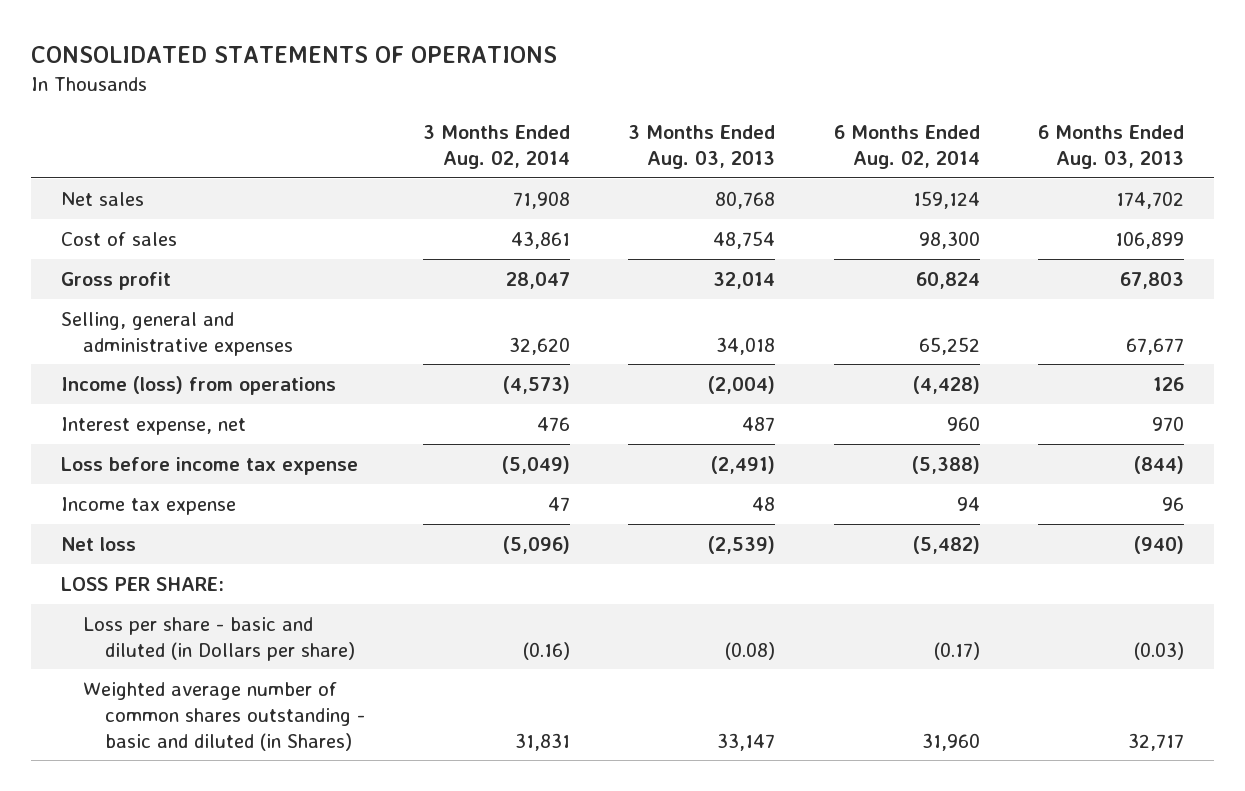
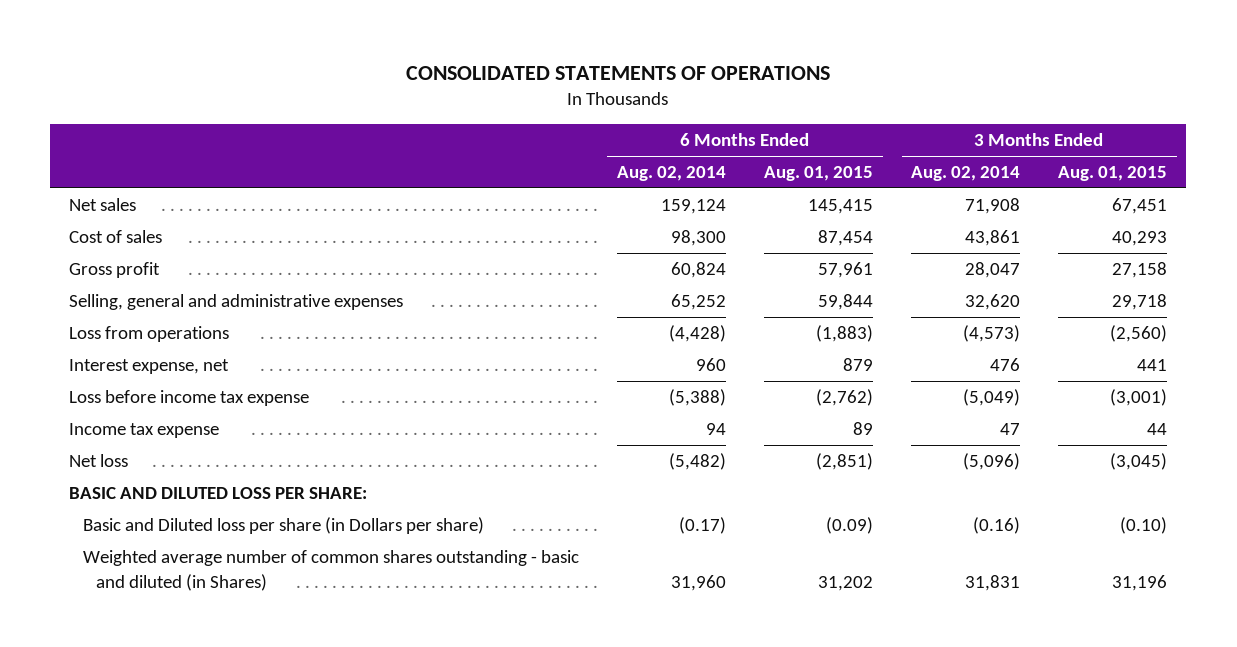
- | 3 Months Ended Aug. 02, 2014 | 3 Months Ended Aug. 03, 2013 | 6 Months Ended Aug. 02, 2014 | 6 Months Ended Aug. 03, 2013
+ | 6 Months Ended Aug. 02, 2014 | 6 Months Ended Aug. 01, 2015 | 3 Months Ended Aug. 02, 2014 | 3 Months Ended Aug. 01, 2015
- Income (loss) from operations | (4,573) | (2,004) | (4,428) | 126
+ Loss from operations | (4,428) | (1,883) | (4,573) | (2,560)
- LOSS PER SHARE:
- Loss per share - basic and diluted (in Dollars per share) | (0.16) | (0.08) | (0.17) | (0.03)
+ BASIC AND DILUTED LOSS PER SHARE:
+ Basic and Diluted loss per share (in Dollars per share) | (0.17) | (0.09) | (0.16) | (0.10)

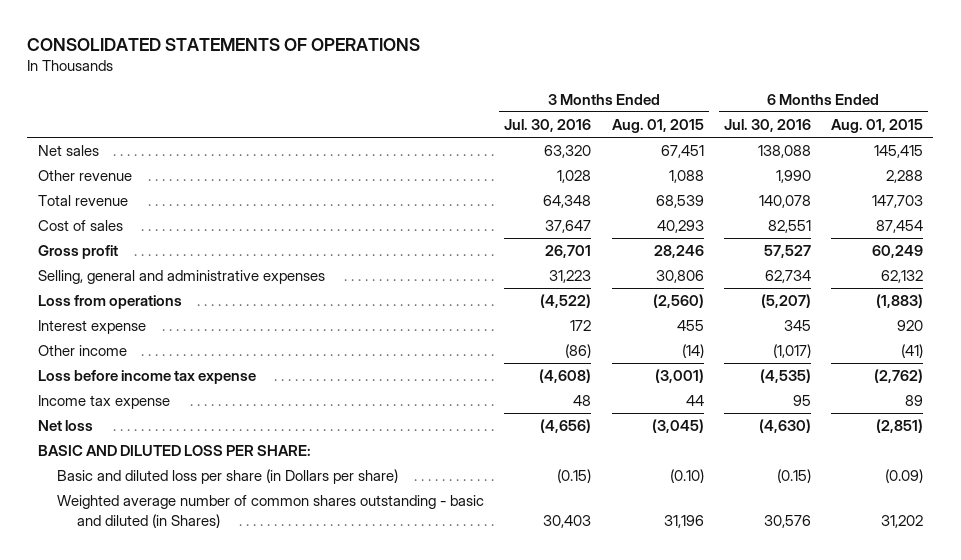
- | 6 Months Ended Aug. 02, 2014 | 6 Months Ended Aug. 01, 2015 | 3 Months Ended Aug. 02, 2014 | 3 Months Ended Aug. 01, 2015
+ | 3 Months Ended Jul. 30, 2016 | 3 Months Ended Aug. 01, 2015 | 6 Months Ended Jul. 30, 2016 | 6 Months Ended Aug. 01, 2015
+ Other revenue | 1,028 | 1,088 | 1,990 | 2,288
+ Total revenue | 64,348 | 68,539 | 140,078 | 147,703
- Gross profit | 60,824 | 57,961 | 28,047 | 27,158
- Selling, general and administrative expenses | 65,252 | 59,844 | 32,620 | 29,718
+ Gross profit | 26,701 | 28,246 | 57,527 | 60,249
+ Selling, general and administrative expenses | 31,223 | 30,806 | 62,734 | 62,132
- Interest expense, net | 960 | 879 | 476 | 441
+ Interest expense | 172 | 455 | 345 | 920
+ Other income | (86) | (14) | (1,017) | (41)
- Basic and Diluted loss per share (in Dollars per share) | (0.17) | (0.09) | (0.16) | (0.10)
+ Basic and diluted loss per share (in Dollars per share) | (0.15) | (0.10) | (0.15) | (0.09)

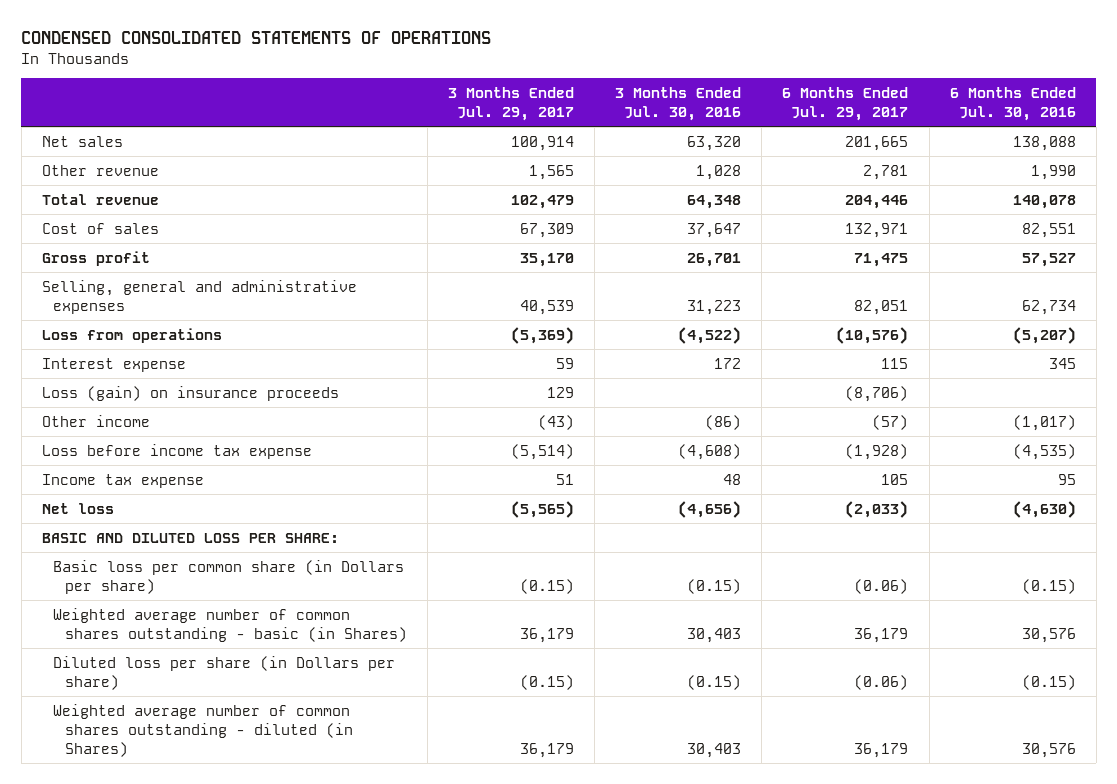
- CONSOLIDATED STATEMENTS OF OPERATIONS
+ CONDENSED CONSOLIDATED STATEMENTS OF OPERATIONS
- | 3 Months Ended Jul. 30, 2016 | 3 Months Ended Aug. 01, 2015 | 6 Months Ended Jul. 30, 2016 | 6 Months Ended Aug. 01, 2015
+ | 3 Months Ended Jul. 29, 2017 | 3 Months Ended Jul. 30, 2016 | 6 Months Ended Jul. 29, 2017 | 6 Months Ended Jul. 30, 2016
+ Loss (gain) on insurance proceeds | 129 | | (8,706) |
- Basic and diluted loss per share (in Dollars per share) | (0.15) | (0.10) | (0.15) | (0.09)
- Weighted average number of common shares outstanding - basic and diluted (in Shares) | 30,403 | 31,196 | 30,576 | 31,202
+ Basic loss per common share (in Dollars per share) | (0.15) | (0.15) | (0.06) | (0.15)
+ Weighted average number of common shares outstanding - basic (in Shares) | 36,179 | 30,403 | 36,179 | 30,576
+ Diluted loss per share (in Dollars per share) | (0.15) | (0.15) | (0.06) | (0.15)
+ Weighted average number of common shares outstanding - diluted (in Shares) | 36,179 | 30,403 | 36,179 | 30,576

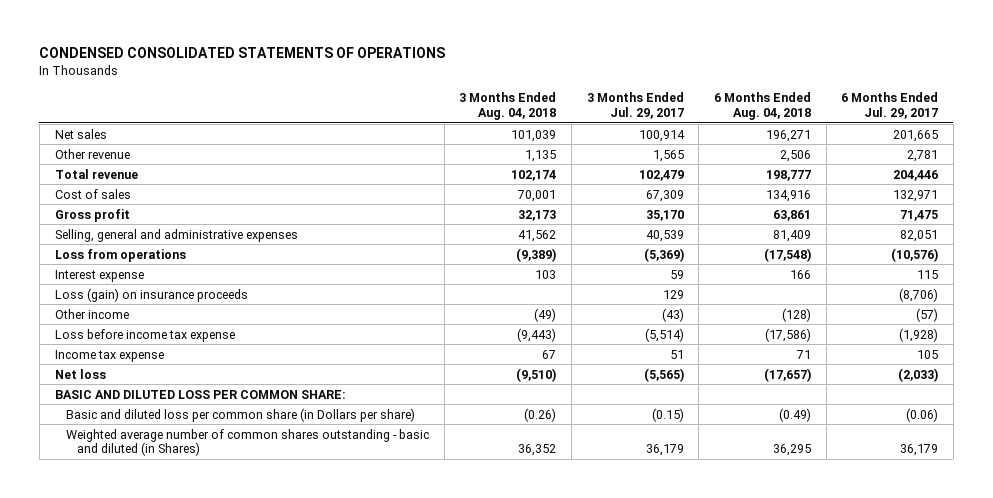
- | 3 Months Ended Jul. 29, 2017 | 3 Months Ended Jul. 30, 2016 | 6 Months Ended Jul. 29, 2017 | 6 Months Ended Jul. 30, 2016
+ | 3 Months Ended Aug. 04, 2018 | 3 Months Ended Jul. 29, 2017 | 6 Months Ended Aug. 04, 2018 | 6 Months Ended Jul. 29, 2017
- BASIC AND DILUTED LOSS PER SHARE:
- Basic loss per common share (in Dollars per share) | (0.15) | (0.15) | (0.06) | (0.15)
- Weighted average number of common shares outstanding - basic (in Shares) | 36,179 | 30,403 | 36,179 | 30,576
- Diluted loss per share (in Dollars per share) | (0.15) | (0.15) | (0.06) | (0.15)
- Weighted average number of common shares outstanding - diluted (in Shares) | 36,179 | 30,403 | 36,179 | 30,576
+ BASIC AND DILUTED LOSS PER COMMON SHARE:
+ Basic and diluted loss per common share (in Dollars per share) | (0.26) | (0.15) | (0.49) | (0.06)
+ Weighted average number of common shares outstanding - basic and diluted (in Shares) | 36,352 | 36,179 | 36,295 | 36,179

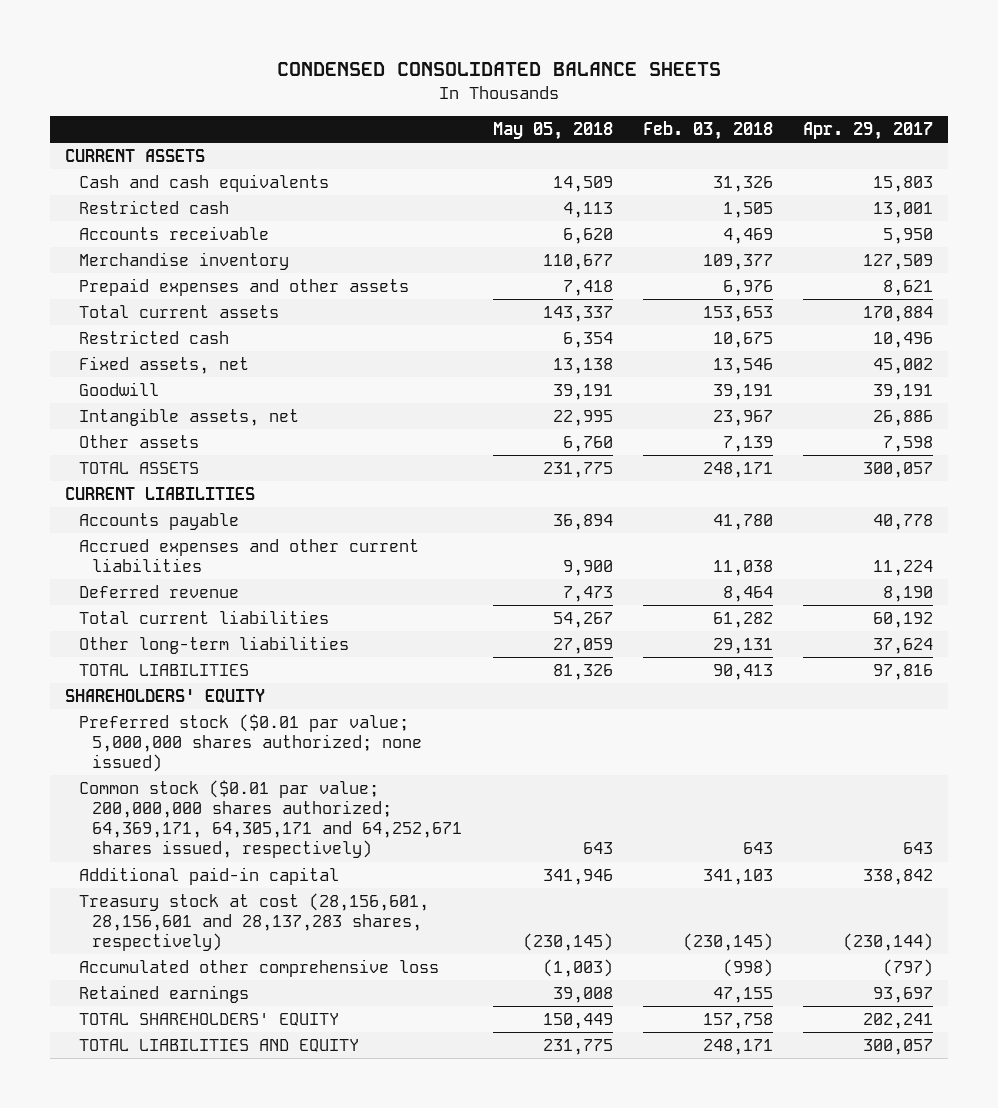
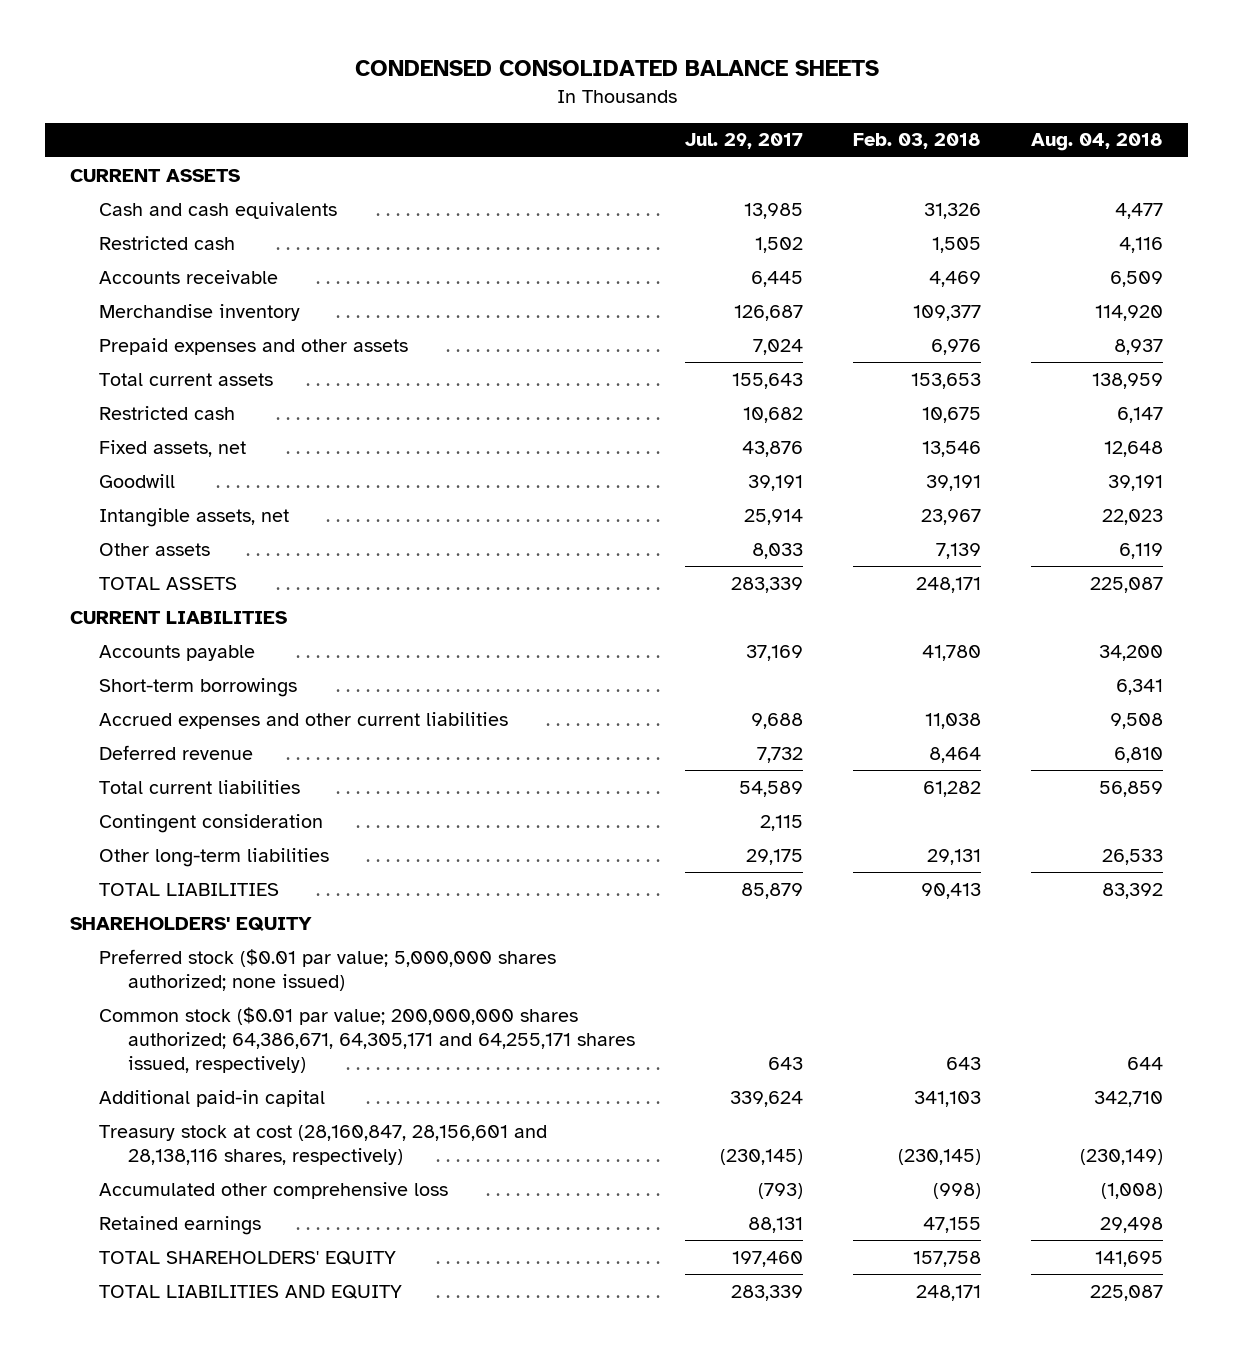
- | May 05, 2018 | Feb. 03, 2018 | Apr. 29, 2017
+ | Jul. 29, 2017 | Feb. 03, 2018 | Aug. 04, 2018
+ Short-term borrowings | | | 6,341
+ Contingent consideration | 2,115 | |
- Common stock ($0.01 par value; 200,000,000 shares authorized; 64,369,171, 64,305,171 and 64,252,671 shares issued, respectively) | 643 | 643 | 643
+ Common stock ($0.01 par value; 200,000,000 shares authorized; 64,386,671, 64,305,171 and 64,255,171 shares issued, respectively) | 643 | 643 | 644
- Treasury stock at cost (28,156,601, 28,156,601 and 28,137,283 shares, respectively) | (230,145) | (230,145) | (230,144)
+ Treasury stock at cost (28,160,847, 28,156,601 and 28,138,116 shares, respectively) | (230,145) | (230,145) | (230,149)

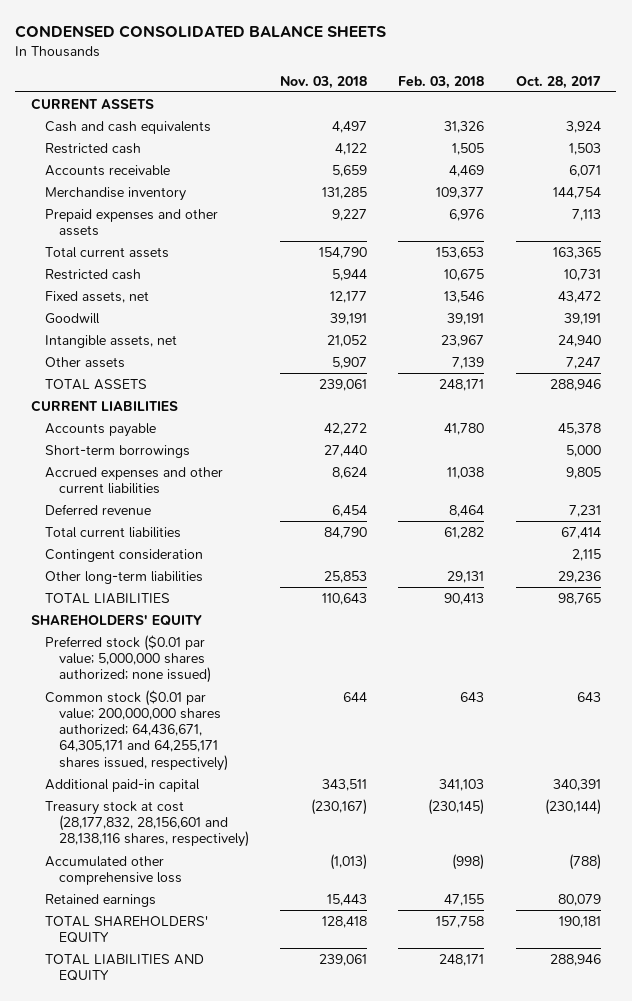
- | Jul. 29, 2017 | Feb. 03, 2018 | Aug. 04, 2018
+ | Nov. 03, 2018 | Feb. 03, 2018 | Oct. 28, 2017
- Common stock ($0.01 par value; 200,000,000 shares authorized; 64,386,671, 64,305,171 and 64,255,171 shares issued, respectively) | 643 | 643 | 644
+ Common stock ($0.01 par value; 200,000,000 shares authorized; 64,436,671, 64,305,171 and 64,255,171 shares issued, respectively) | 644 | 643 | 643
- Treasury stock at cost (28,160,847, 28,156,601 and 28,138,116 shares, respectively) | (230,145) | (230,145) | (230,149)
+ Treasury stock at cost (28,177,832, 28,156,601 and 28,138,116 shares, respectively) | (230,167) | (230,145) | (230,144)

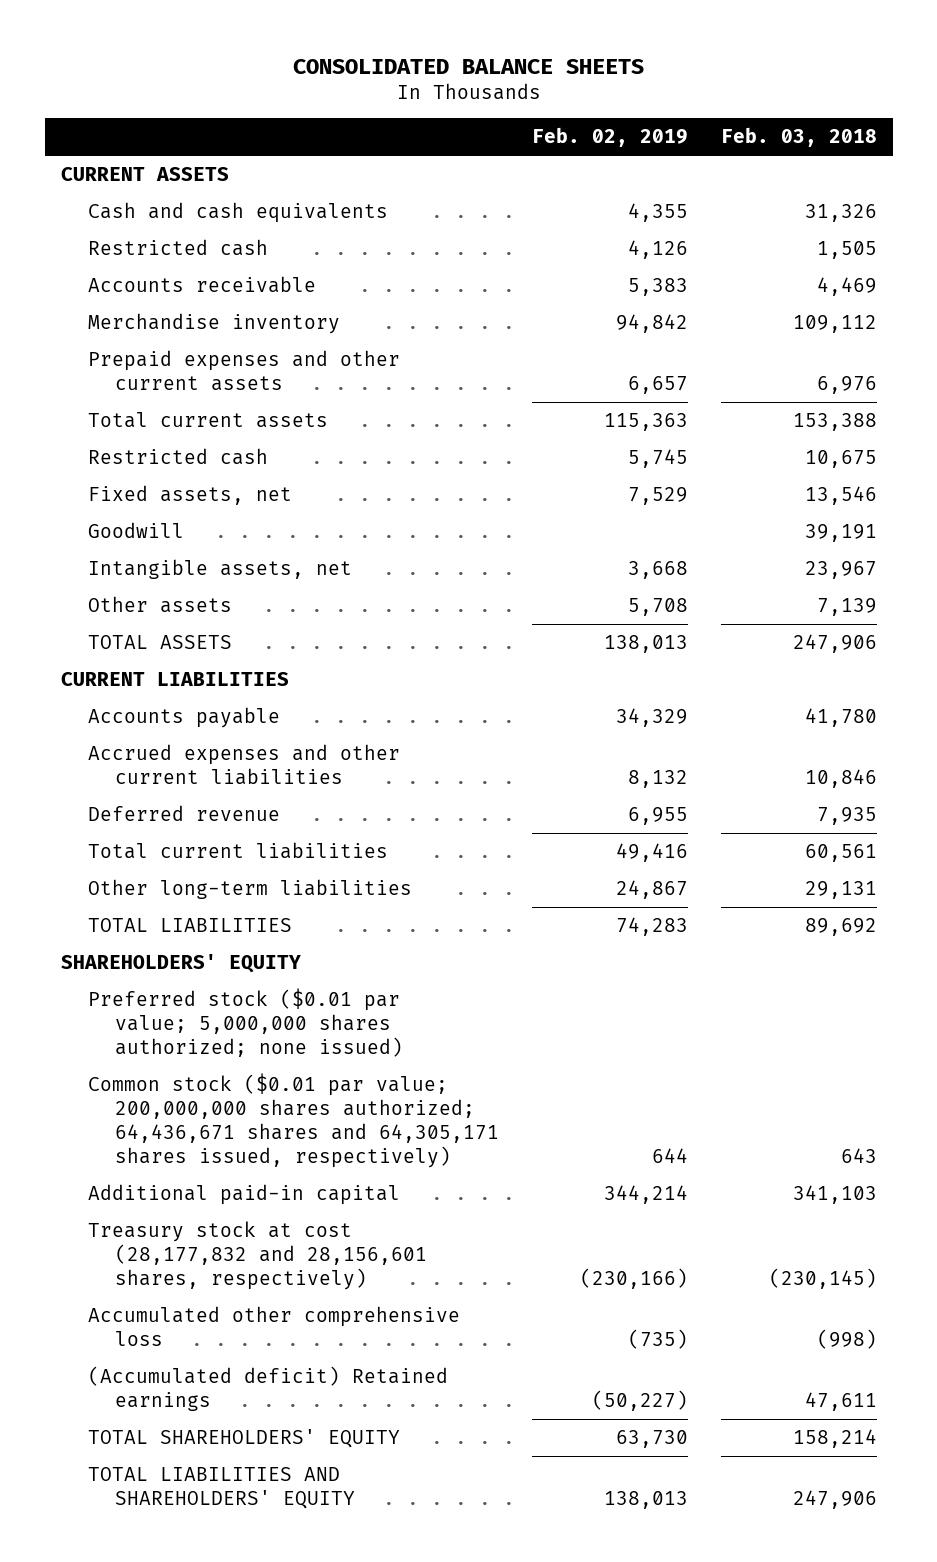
- CONDENSED CONSOLIDATED BALANCE SHEETS
+ CONSOLIDATED BALANCE SHEETS
- | Nov. 03, 2018 | Feb. 03, 2018 | Oct. 28, 2017
+ | Feb. 02, 2019 | Feb. 03, 2018
- Merchandise inventory | 131,285 | 109,377 | 144,754
- Prepaid expenses and other assets | 9,227 | 6,976 | 7,113
- Total current assets | 154,790 | 153,653 | 163,365
+ Merchandise inventory | 94,842 | 109,112
+ Prepaid expenses and other current assets | 6,657 | 6,976
+ Total current assets | 115,363 | 153,388
- TOTAL ASSETS | 239,061 | 248,171 | 288,946
+ TOTAL ASSETS | 138,013 | 247,906
- Short-term borrowings | 27,440 | | 5,000
- Accrued expenses and other current liabilities | 8,624 | 11,038 | 9,805
- Deferred revenue | 6,454 | 8,464 | 7,231
- Total current liabilities | 84,790 | 61,282 | 67,414
- Contingent consideration | | | 2,115
+ Accrued expenses and other current liabilities | 8,132 | 10,846
+ Deferred revenue | 6,955 | 7,935
+ Total current liabilities | 49,416 | 60,561
- TOTAL LIABILITIES | 110,643 | 90,413 | 98,765
+ TOTAL LIABILITIES | 74,283 | 89,692
- Common stock ($0.01 par value; 200,000,000 shares authorized; 64,436,671, 64,305,171 and 64,255,171 shares issued, respectively) | 644 | 643 | 643
+ Common stock ($0.01 par value; 200,000,000 shares authorized; 64,436,671 shares and 64,305,171 shares issued, respectively) | 644 | 643
- Treasury stock at cost (28,177,832, 28,156,601 and 28,138,116 shares, respectively) | (230,167) | (230,145) | (230,144)
+ Treasury stock at cost (28,177,832 and 28,156,601 shares, respectively) | (230,166) | (230,145)
- Retained earnings | 15,443 | 47,155 | 80,079
- TOTAL SHAREHOLDERS' EQUITY | 128,418 | 157,758 | 190,181
- TOTAL LIABILITIES AND EQUITY | 239,061 | 248,171 | 288,946
+ (Accumulated deficit) Retained earnings | (50,227) | 47,611
+ TOTAL SHAREHOLDERS' EQUITY | 63,730 | 158,214
+ TOTAL LIABILITIES AND SHAREHOLDERS' EQUITY | 138,013 | 247,906

